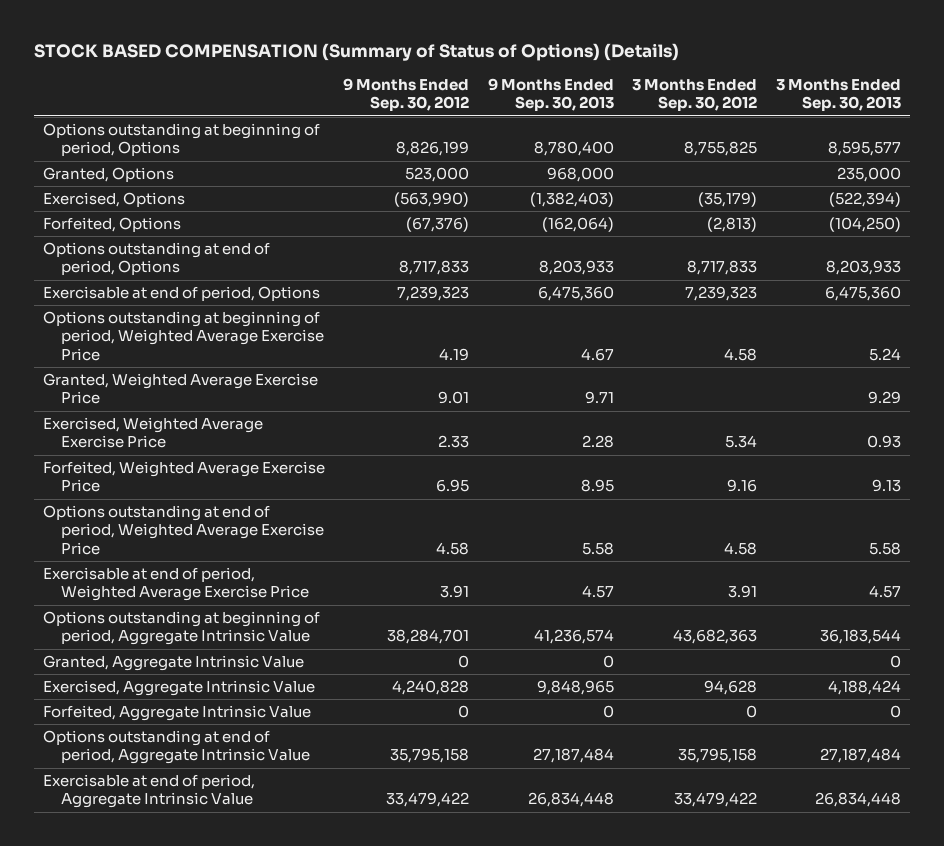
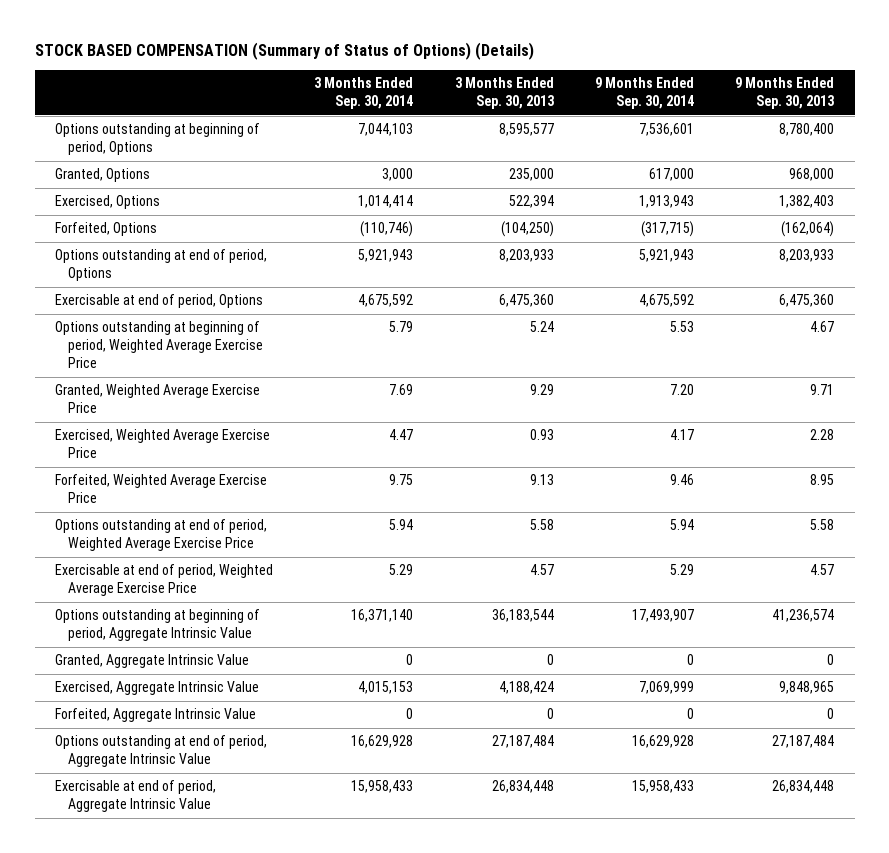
- | 9 Months Ended Sep. 30, 2012 | 9 Months Ended Sep. 30, 2013 | 3 Months Ended Sep. 30, 2012 | 3 Months Ended Sep. 30, 2013
+ | 3 Months Ended Sep. 30, 2014 | 3 Months Ended Sep. 30, 2013 | 9 Months Ended Sep. 30, 2014 | 9 Months Ended Sep. 30, 2013
- Exercised, Options | (563,990) | (1,382,403) | (35,179) | (522,394)
+ Exercised, Options | 1,014,414 | 522,394 | 1,913,943 | 1,382,403

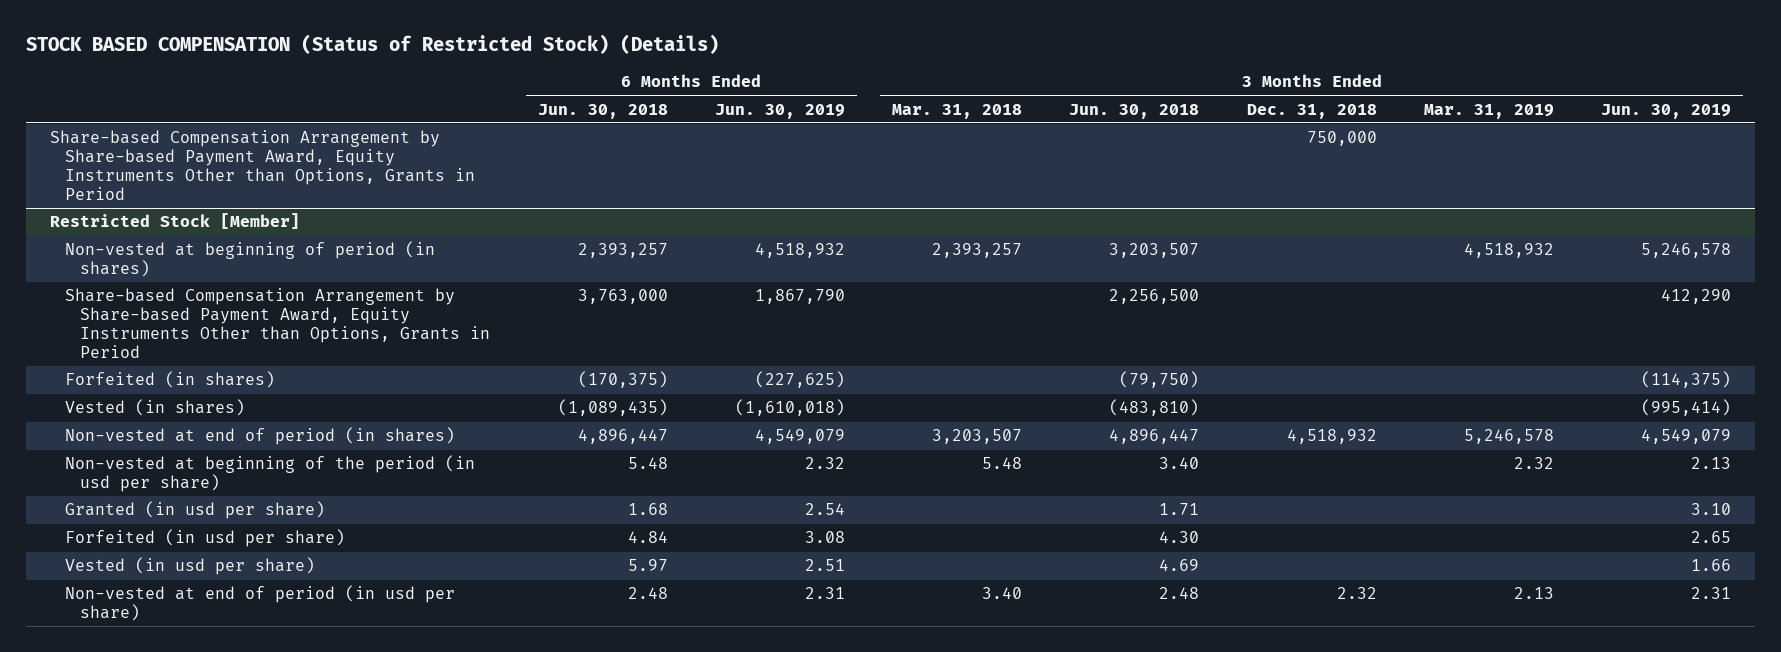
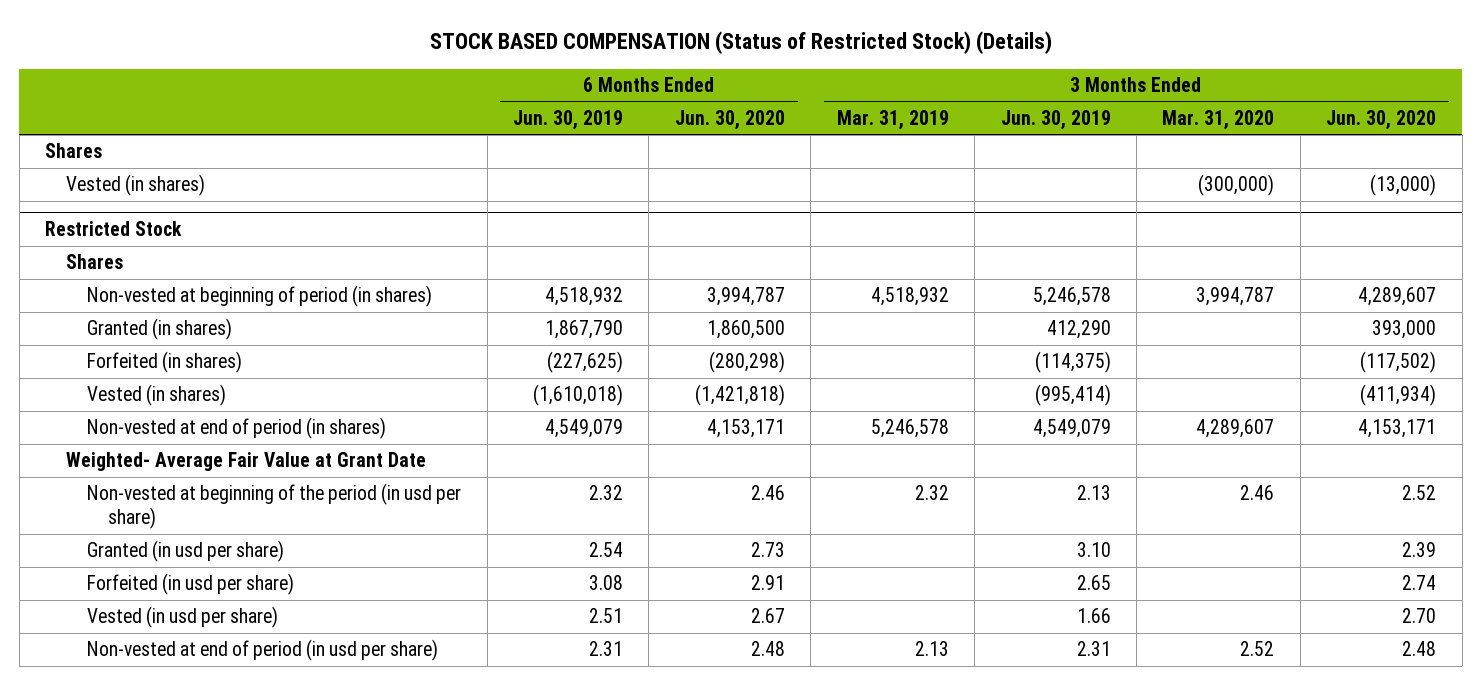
- | 6 Months Ended Jun. 30, 2018 | 6 Months Ended Jun. 30, 2019 | 3 Months Ended Mar. 31, 2018 | 3 Months Ended Jun. 30, 2018 | 3 Months Ended Dec. 31, 2018 | 3 Months Ended Mar. 31, 2019 | 3 Months Ended Jun. 30, 2019
+ | 6 Months Ended Jun. 30, 2019 | 6 Months Ended Jun. 30, 2020 | 3 Months Ended Mar. 31, 2019 | 3 Months Ended Jun. 30, 2019 | 3 Months Ended Mar. 31, 2020 | 3 Months Ended Jun. 30, 2020
- Share-based Compensation Arrangement by Share-based Payment Award, Equity Instruments Other than Options, Grants in Period | | | | | 750,000 | |
- Restricted Stock [Member]
+ Shares
+ Vested (in shares) | | | | | (300,000) | (13,000)
+ Restricted Stock
+ Shares
- Share-based Compensation Arrangement by Share-based Payment Award, Equity Instruments Other than Options, Grants in Period | 3,763,000 | 1,867,790 | | 2,256,500 | | | 412,290
+ Granted (in shares) | 1,867,790 | 1,860,500 | | 412,290 | | 393,000
+ Weighted- Average Fair Value at Grant Date

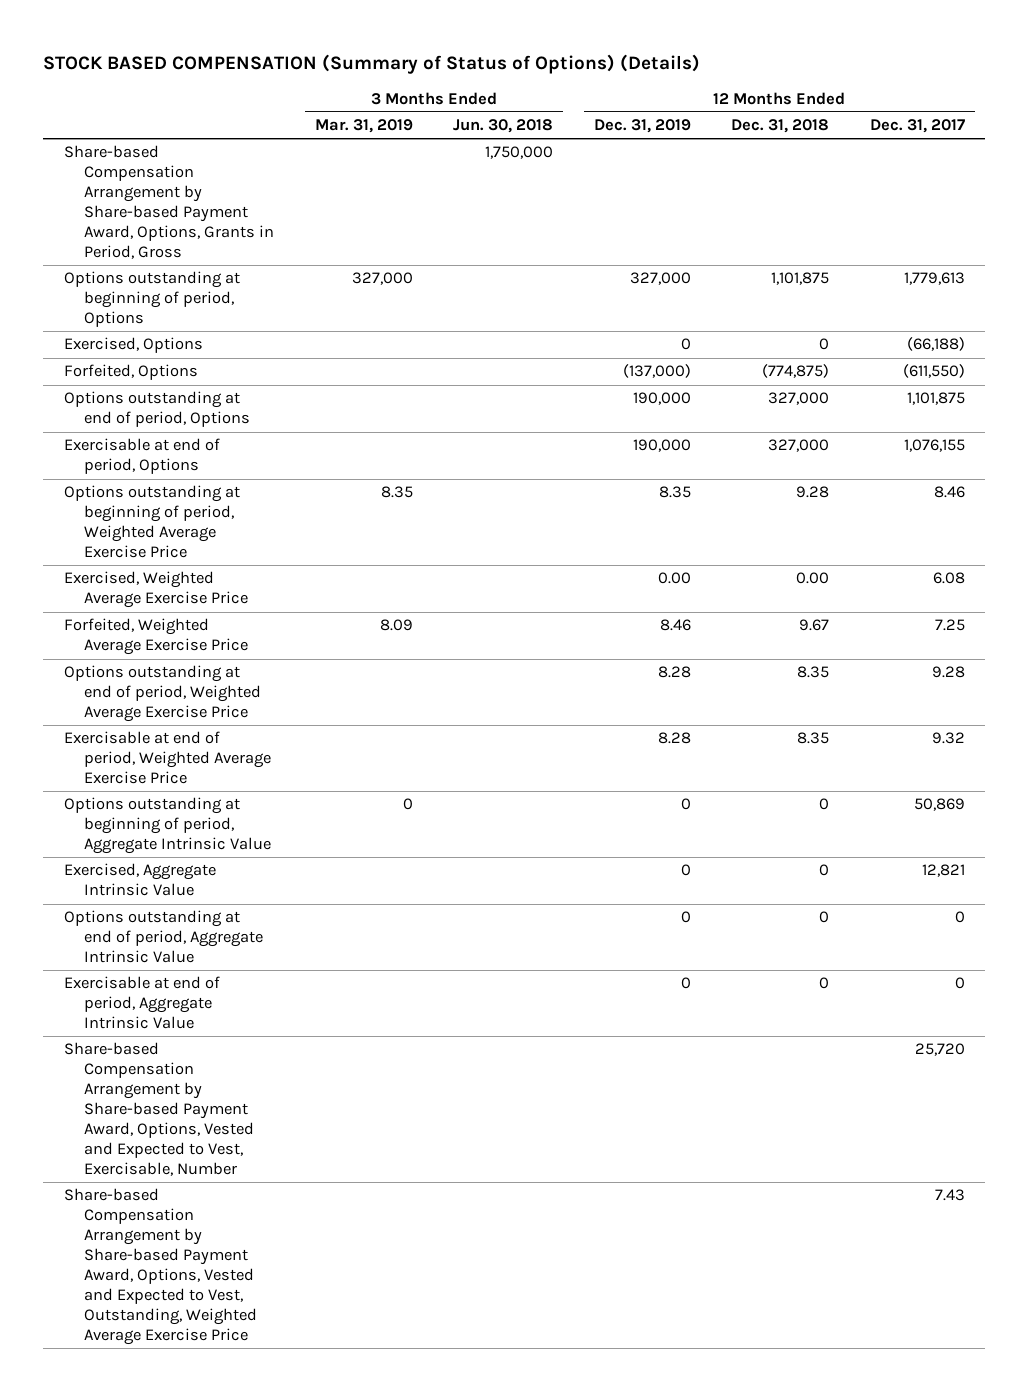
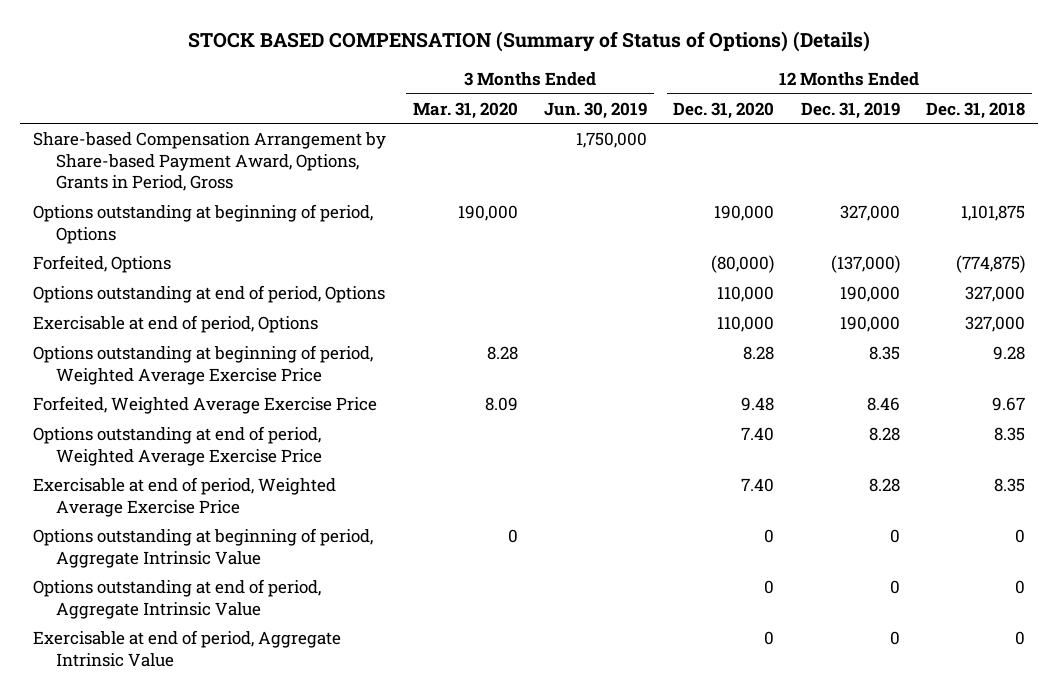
- | 3 Months Ended Mar. 31, 2019 | 3 Months Ended Jun. 30, 2018 | 12 Months Ended Dec. 31, 2019 | 12 Months Ended Dec. 31, 2018 | 12 Months Ended Dec. 31, 2017
+ | 3 Months Ended Mar. 31, 2020 | 3 Months Ended Jun. 30, 2019 | 12 Months Ended Dec. 31, 2020 | 12 Months Ended Dec. 31, 2019 | 12 Months Ended Dec. 31, 2018
- Exercised, Options | | | 0 | 0 | (66,188)
- Exercised, Weighted Average Exercise Price | | | 0.00 | 0.00 | 6.08
- Exercised, Aggregate Intrinsic Value | | | 0 | 0 | 12,821
- Share-based Compensation Arrangement by Share-based Payment Award, Options, Vested and Expected to Vest, Exercisable, Number | | | | | 25,720
- Share-based Compensation Arrangement by Share-based Payment Award, Options, Vested and Expected to Vest, Outstanding, Weighted Average Exercise Price | | | | | 7.43

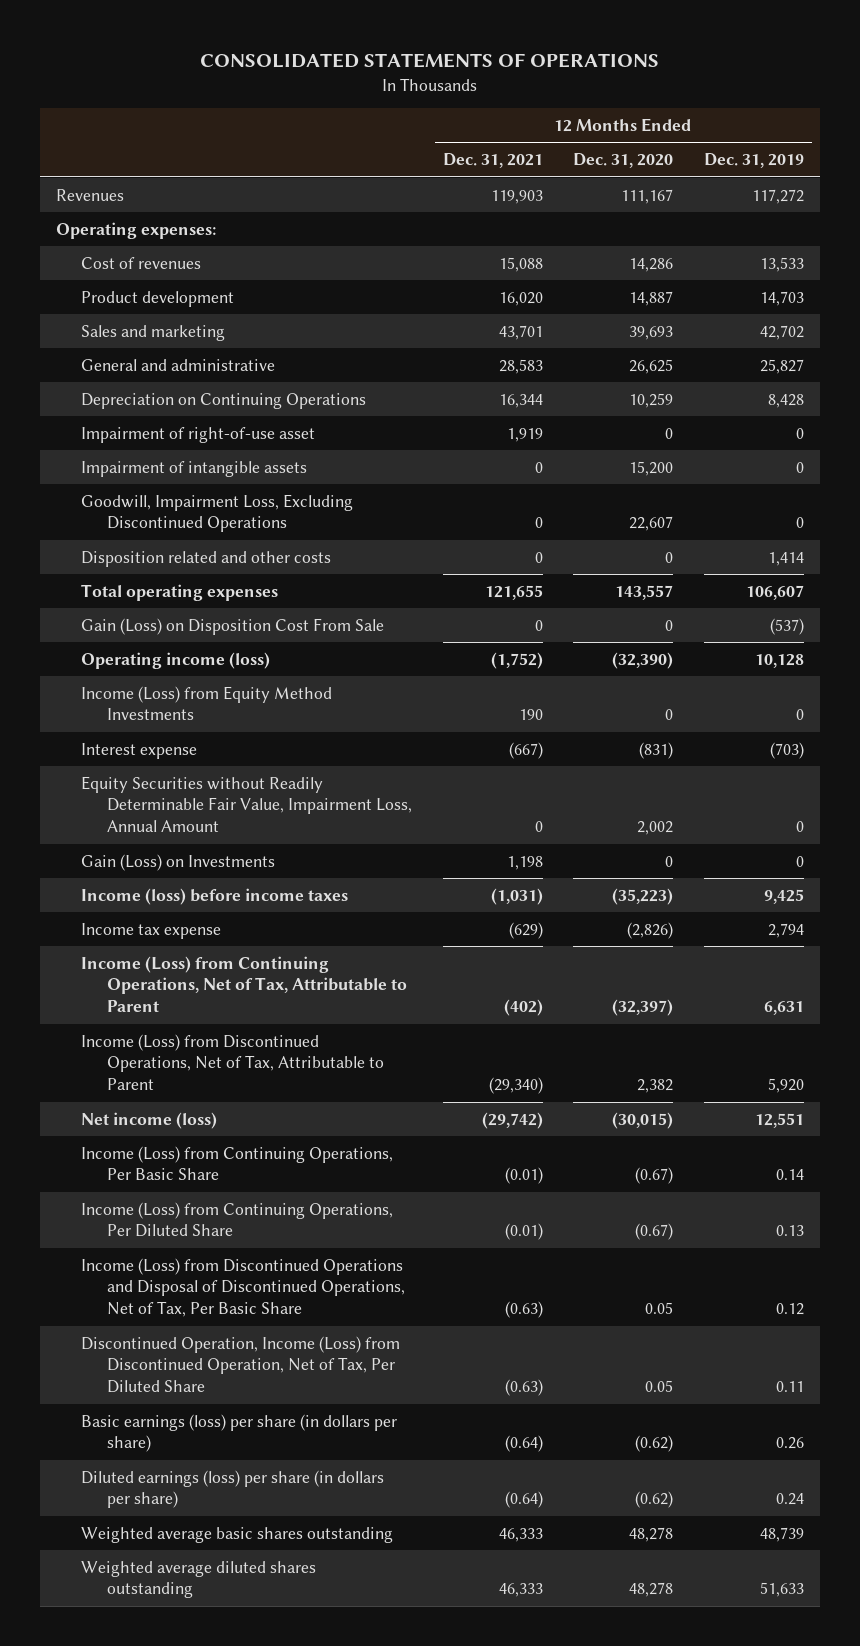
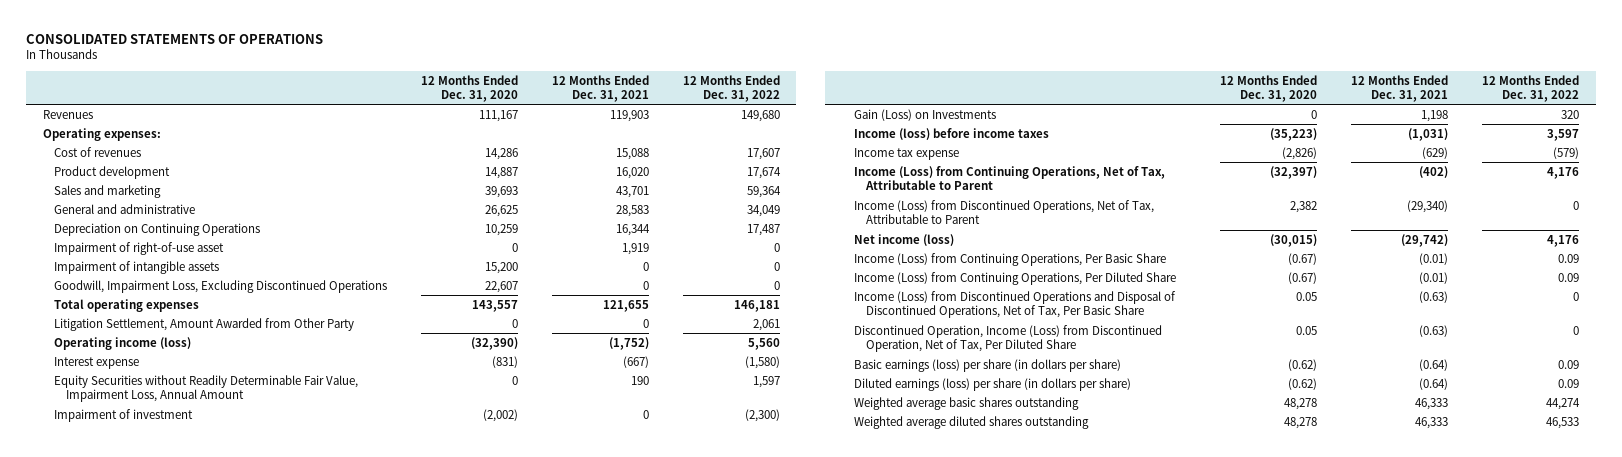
- | 12 Months Ended Dec. 31, 2021 | 12 Months Ended Dec. 31, 2020 | 12 Months Ended Dec. 31, 2019
+ | 12 Months Ended Dec. 31, 2020 | 12 Months Ended Dec. 31, 2021 | 12 Months Ended Dec. 31, 2022
- Disposition related and other costs | 0 | 0 | 1,414
- Gain (Loss) on Disposition Cost From Sale | 0 | 0 | (537)
+ Litigation Settlement, Amount Awarded from Other Party | 0 | 0 | 2,061
- Income (Loss) from Equity Method Investments | 190 | 0 | 0
- Equity Securities without Readily Determinable Fair Value, Impairment Loss, Annual Amount | 0 | 2,002 | 0
+ Equity Securities without Readily Determinable Fair Value, Impairment Loss, Annual Amount | 0 | 190 | 1,597
+ Impairment of investment | (2,002) | 0 | (2,300)

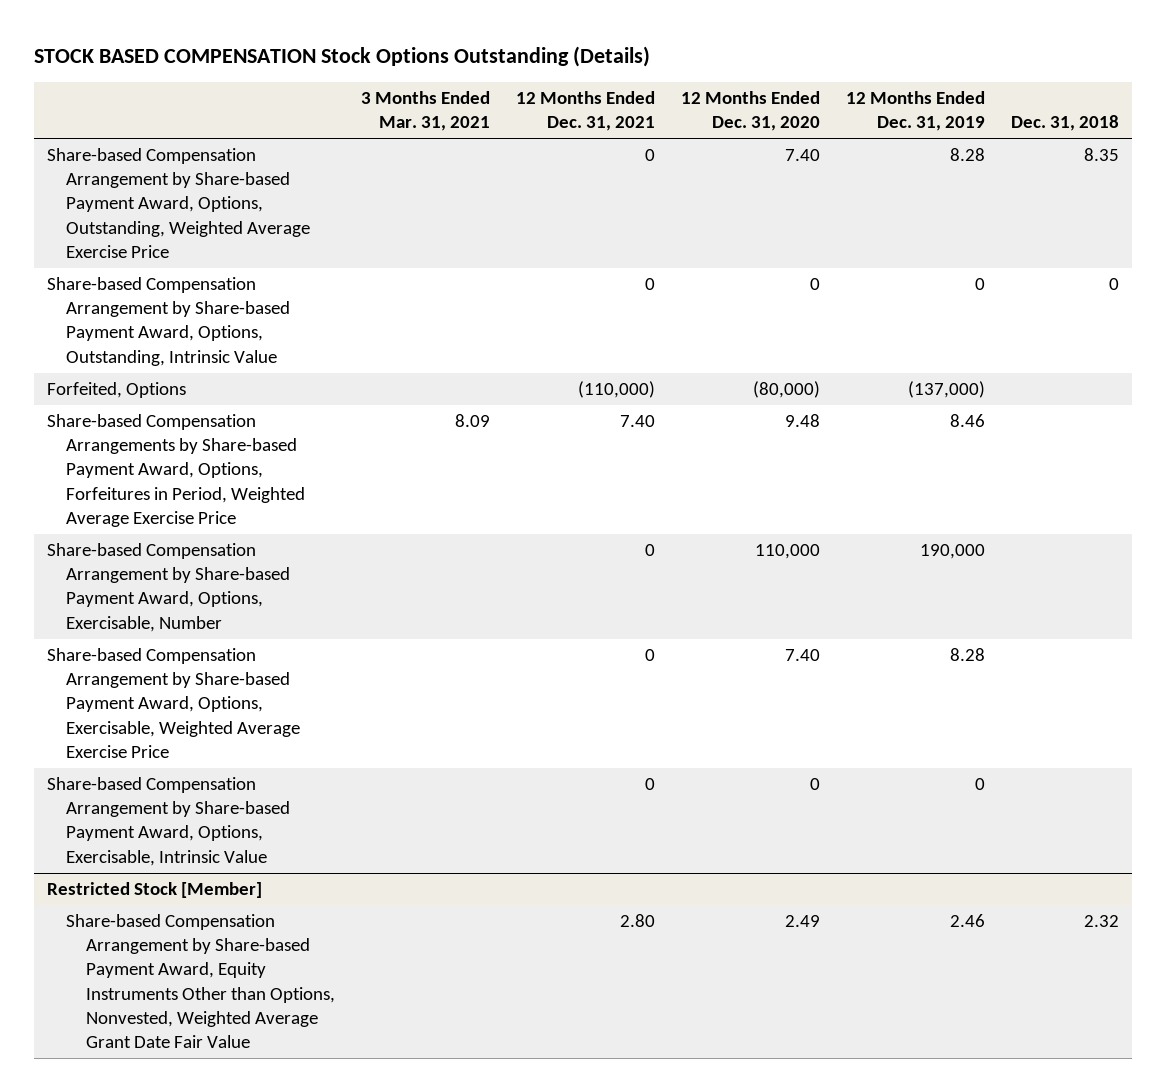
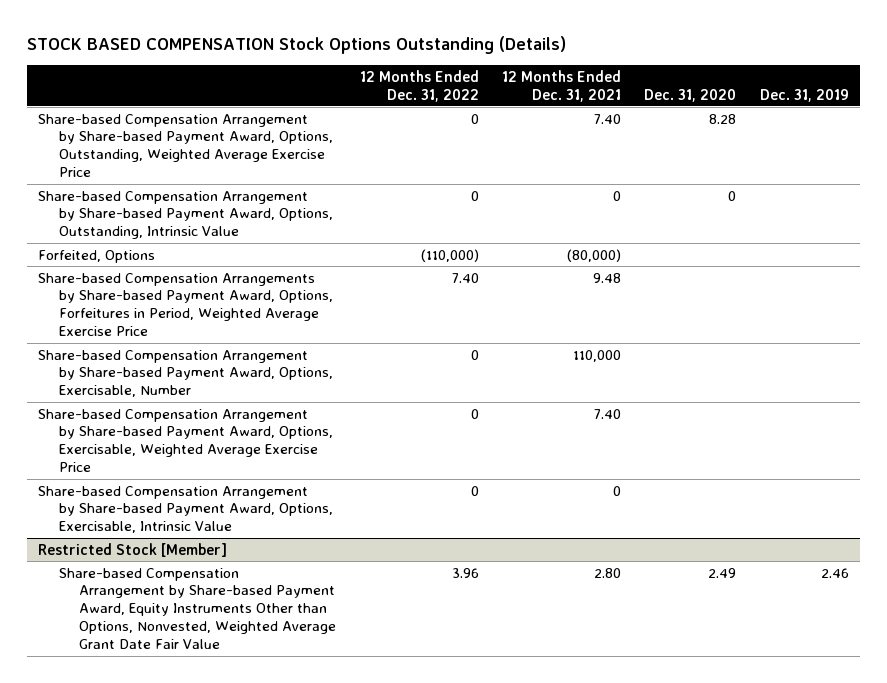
- | 3 Months Ended Mar. 31, 2021 | 12 Months Ended Dec. 31, 2021 | 12 Months Ended Dec. 31, 2020 | 12 Months Ended Dec. 31, 2019 | Dec. 31, 2018
+ | 12 Months Ended Dec. 31, 2022 | 12 Months Ended Dec. 31, 2021 | Dec. 31, 2020 | Dec. 31, 2019
- Share-based Compensation Arrangement by Share-based Payment Award, Options, Outstanding, Weighted Average Exercise Price | | 0 | 7.40 | 8.28 | 8.35
+ Share-based Compensation Arrangement by Share-based Payment Award, Options, Outstanding, Weighted Average Exercise Price | 0 | 7.40 | 8.28 |
- Forfeited, Options | | (110,000) | (80,000) | (137,000) |
- Share-based Compensation Arrangements by Share-based Payment Award, Options, Forfeitures in Period, Weighted Average Exercise Price | 8.09 | 7.40 | 9.48 | 8.46 |
- Share-based Compensation Arrangement by Share-based Payment Award, Options, Exercisable, Number | | 0 | 110,000 | 190,000 |
- Share-based Compensation Arrangement by Share-based Payment Award, Options, Exercisable, Weighted Average Exercise Price | | 0 | 7.40 | 8.28 |
+ Forfeited, Options | (110,000) | (80,000) | |
+ Share-based Compensation Arrangements by Share-based Payment Award, Options, Forfeitures in Period, Weighted Average Exercise Price | 7.40 | 9.48 | |
+ Share-based Compensation Arrangement by Share-based Payment Award, Options, Exercisable, Number | 0 | 110,000 | |
+ Share-based Compensation Arrangement by Share-based Payment Award, Options, Exercisable, Weighted Average Exercise Price | 0 | 7.40 | |

